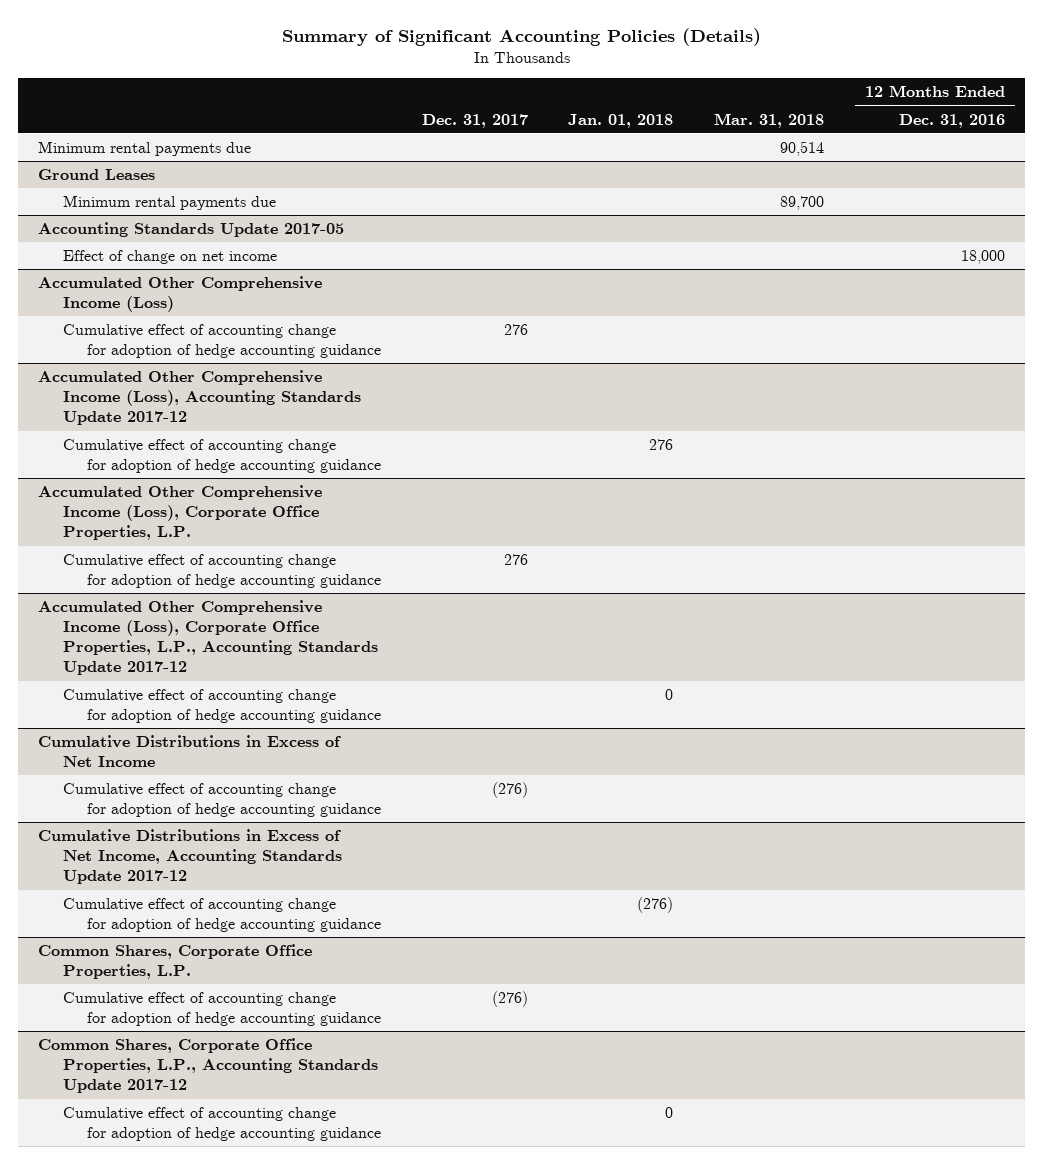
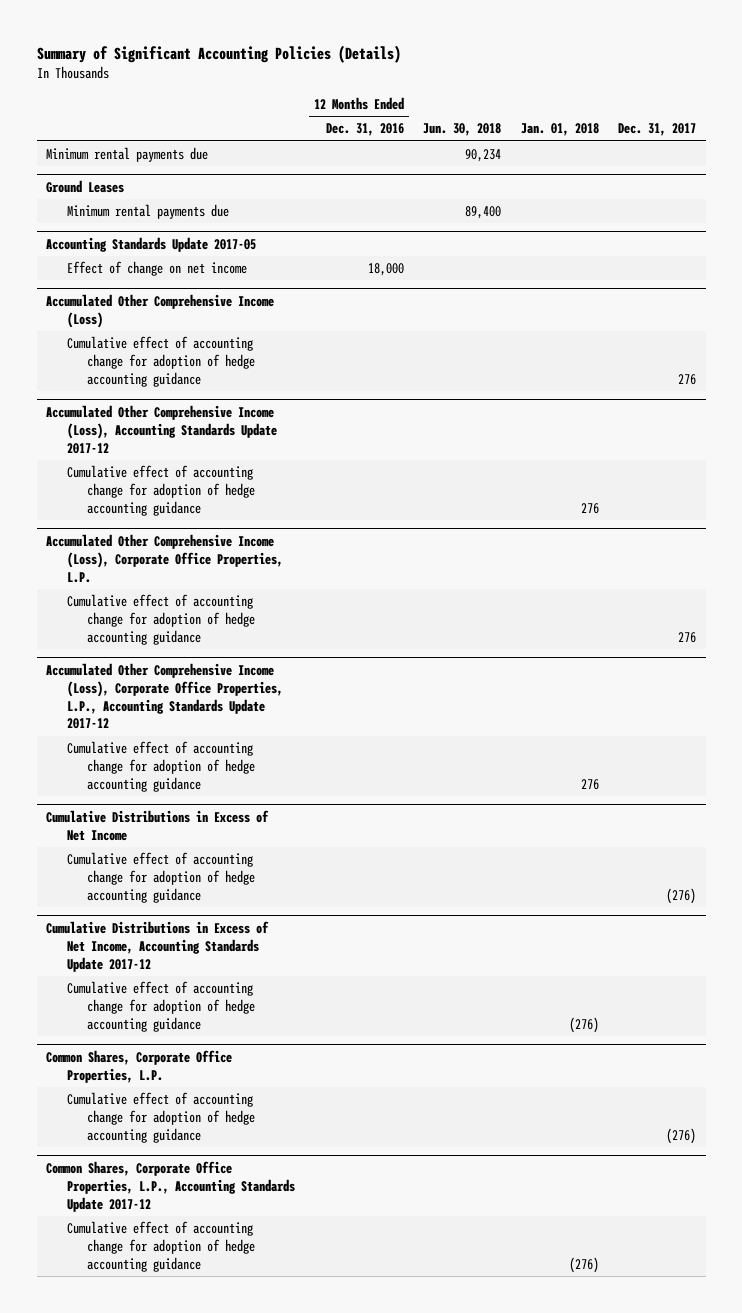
- | Dec. 31, 2017 | Jan. 01, 2018 | Mar. 31, 2018 | 12 Months Ended Dec. 31, 2016
+ | 12 Months Ended Dec. 31, 2016 | Jun. 30, 2018 | Jan. 01, 2018 | Dec. 31, 2017
@ Accumulated Other Comprehensive Income (Loss), Corporate Office Properties, L.P., Accounting Standards Update 2017-12
- Cumulative effect of accounting change for adoption of hedge accounting guidance | | 0 | |
+ Cumulative effect of accounting change for adoption of hedge accounting guidance | | | 276 |
@ Common Shares, Corporate Office Properties, L.P., Accounting Standards Update 2017-12
- Cumulative effect of accounting change for adoption of hedge accounting guidance | | 0 | |
+ Cumulative effect of accounting change for adoption of hedge accounting guidance | | | (276) |

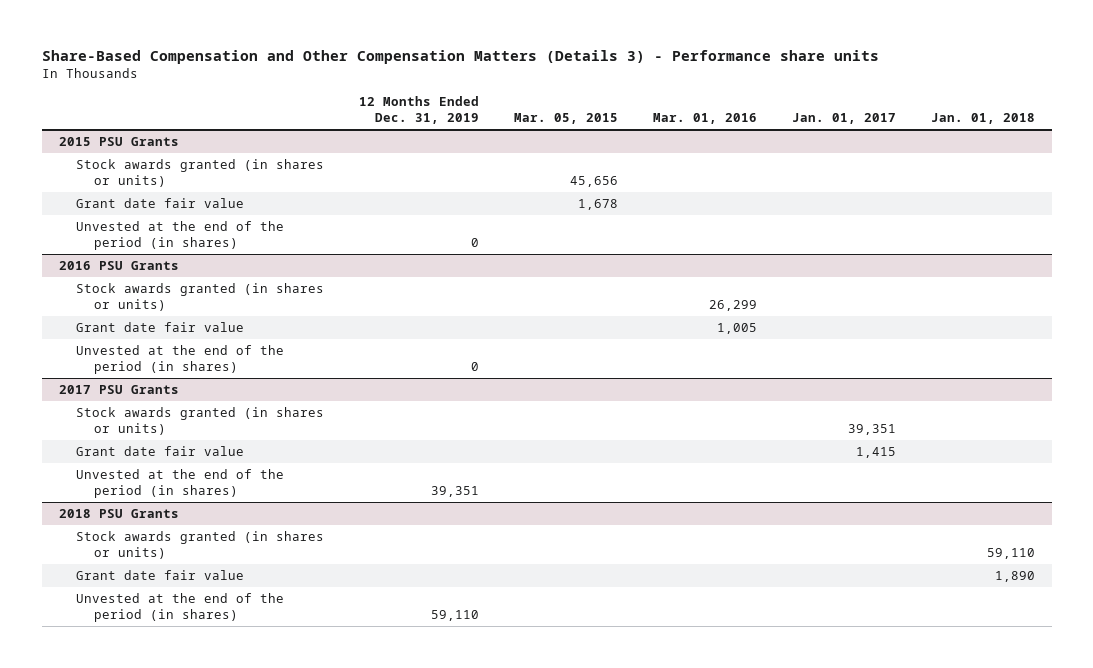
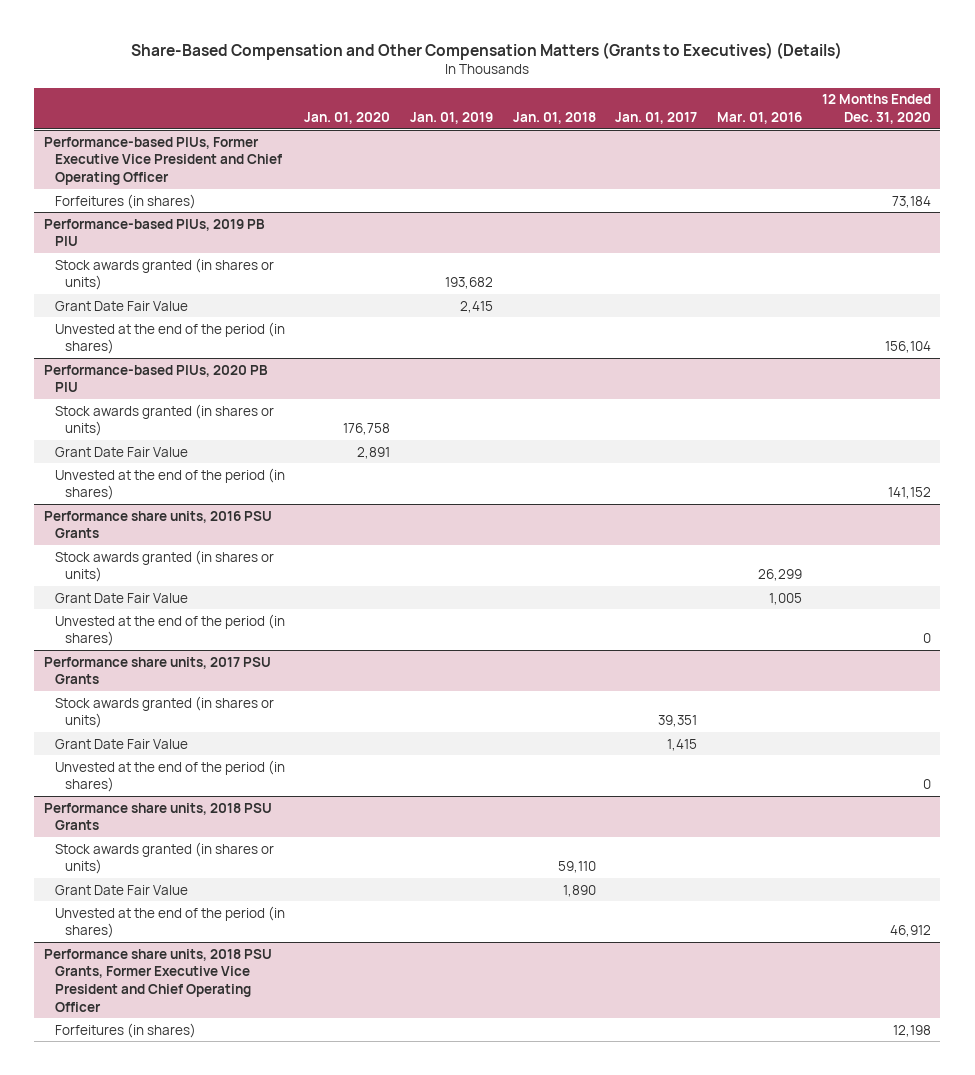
- Share-Based Compensation and Other Compensation Matters (Details 3) - Performance share units
+ Share-Based Compensation and Other Compensation Matters (Grants to Executives) (Details)
- | 12 Months Ended Dec. 31, 2019 | Mar. 05, 2015 | Mar. 01, 2016 | Jan. 01, 2017 | Jan. 01, 2018
+ | Jan. 01, 2020 | Jan. 01, 2019 | Jan. 01, 2018 | Jan. 01, 2017 | Mar. 01, 2016 | 12 Months Ended Dec. 31, 2020
- 2015 PSU Grants
- Stock awards granted (in shares or units) | | 45,656 | | |
- Grant date fair value | | 1,678 | | |
- Unvested at the end of the period (in shares) | 0 | | | |
- 2016 PSU Grants
+ Performance-based PIUs, Former Executive Vice President and Chief Operating Officer
+ Forfeitures (in shares) | | | | | | 73,184
+ Performance-based PIUs, 2019 PB PIU
+ Stock awards granted (in shares or units) | | 193,682 | | | |
+ Grant Date Fair Value | | 2,415 | | | |
+ Unvested at the end of the period (in shares) | | | | | | 156,104
+ Performance-based PIUs, 2020 PB PIU
+ Stock awards granted (in shares or units) | 176,758 | | | | |
+ Grant Date Fair Value | 2,891 | | | | |
+ Unvested at the end of the period (in shares) | | | | | | 141,152
+ Performance share units, 2016 PSU Grants
- Grant date fair value | | | 1,005 | |
+ Grant Date Fair Value | | | | | 1,005 |
- 2017 PSU Grants
+ Performance share units, 2017 PSU Grants
- Grant date fair value | | | | 1,415 |
+ Grant Date Fair Value | | | | 1,415 | |
- 2018 PSU Grants
+ Performance share units, 2018 PSU Grants
- Grant date fair value | | | | | 1,890
+ Grant Date Fair Value | | | 1,890 | | |
+ Performance share units, 2018 PSU Grants, Former Executive Vice President and Chief Operating Officer
+ Forfeitures (in shares) | | | | | | 12,198

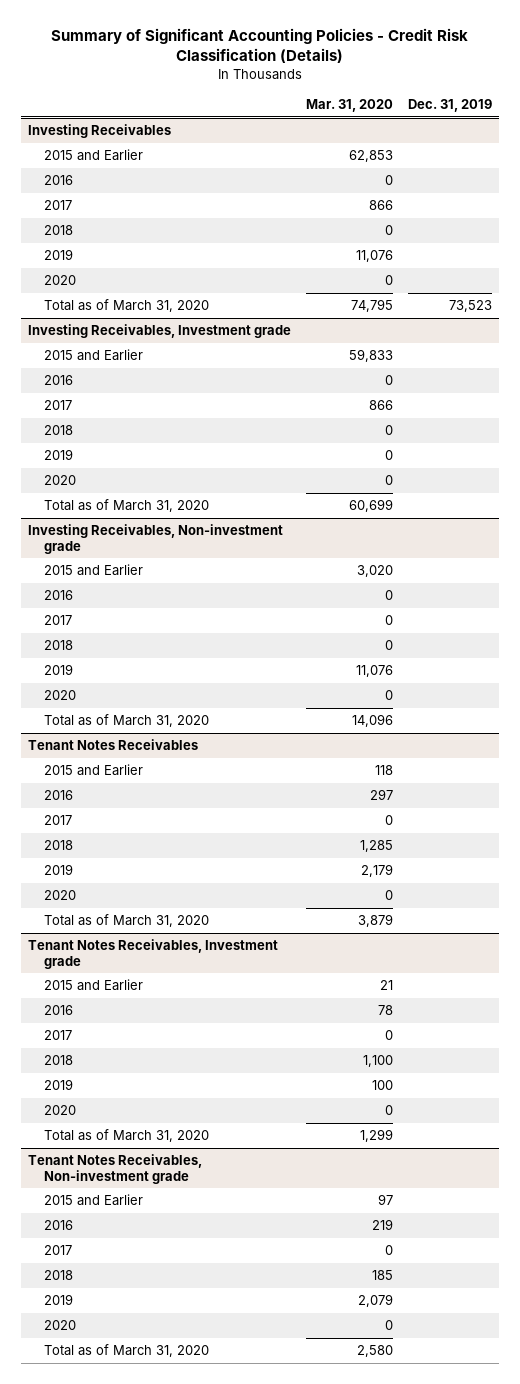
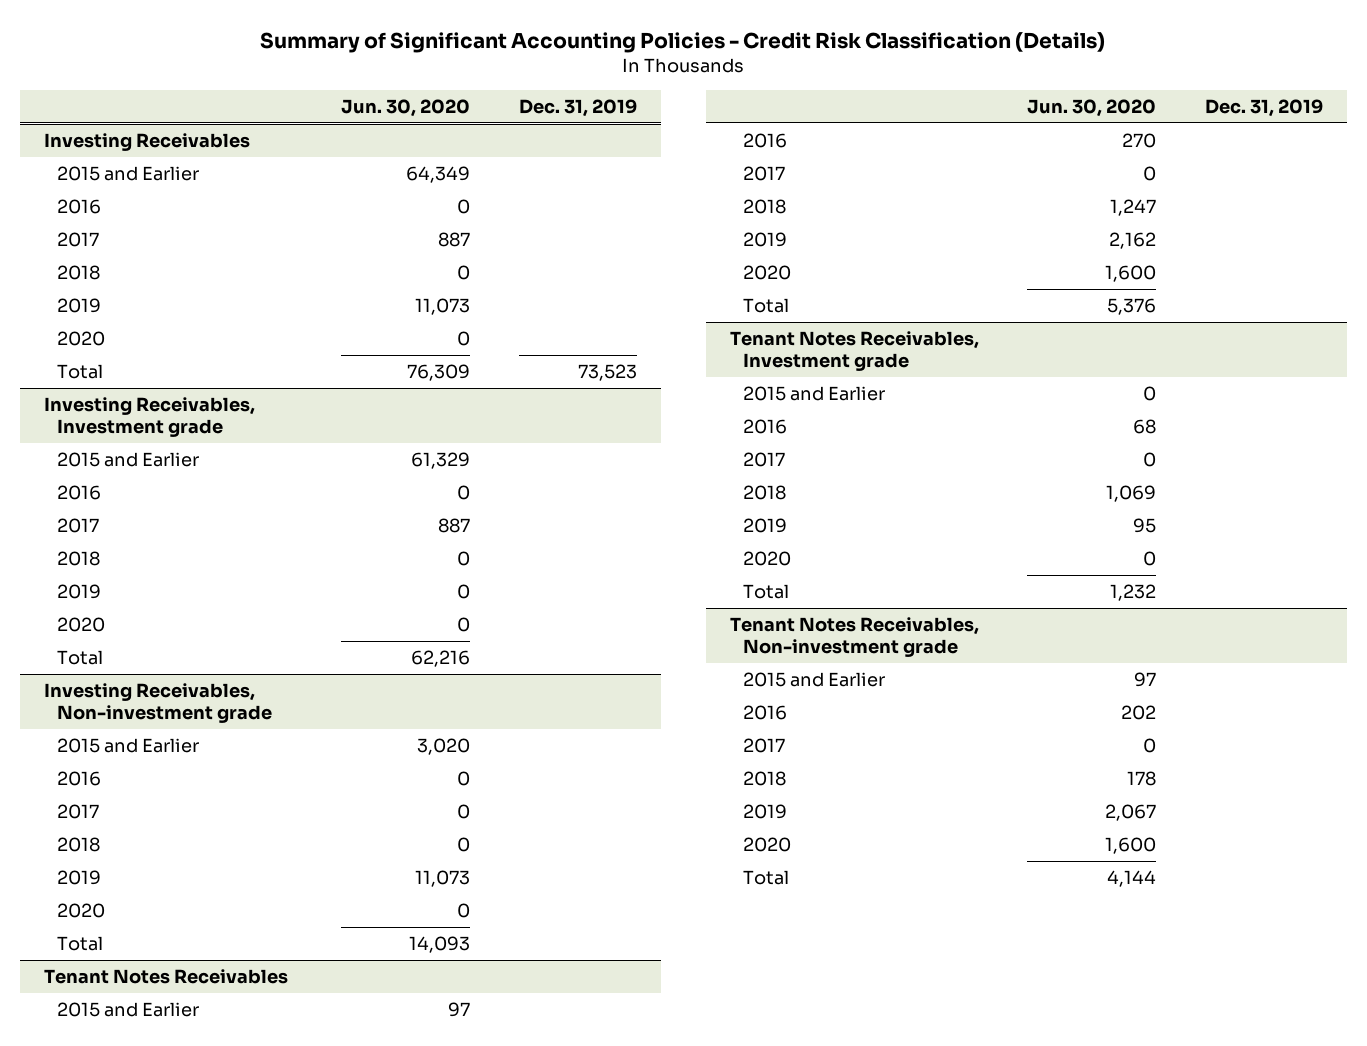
- | Mar. 31, 2020 | Dec. 31, 2019
+ | Jun. 30, 2020 | Dec. 31, 2019
@ Investing Receivables
- Total as of March 31, 2020 | 74,795 | 73,523
+ Total | 76,309 | 73,523
@ Investing Receivables, Investment grade
- Total as of March 31, 2020 | 60,699 |
+ Total | 62,216 |
@ Investing Receivables, Non-investment grade
- Total as of March 31, 2020 | 14,096 |
+ Total | 14,093 |
@ Tenant Notes Receivables
- Total as of March 31, 2020 | 3,879 |
+ Total | 5,376 |
@ Tenant Notes Receivables, Investment grade
- Total as of March 31, 2020 | 1,299 |
+ Total | 1,232 |
@ Tenant Notes Receivables, Non-investment grade
- Total as of March 31, 2020 | 2,580 |
+ Total | 4,144 |

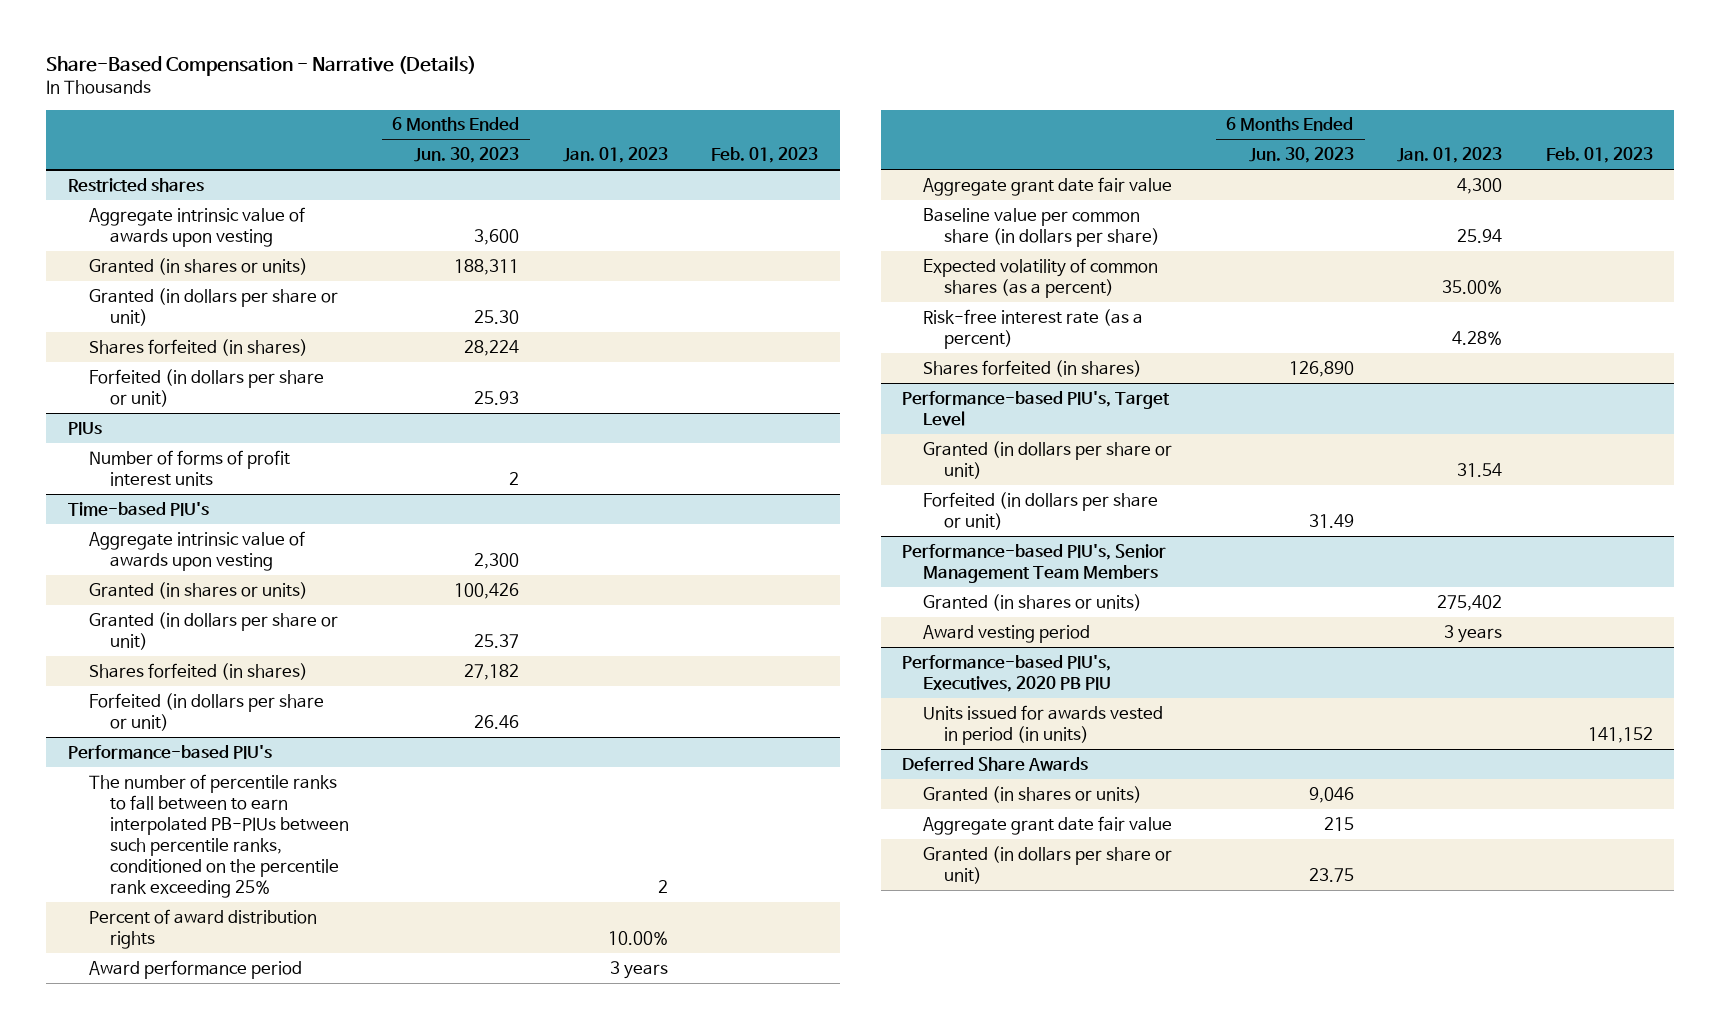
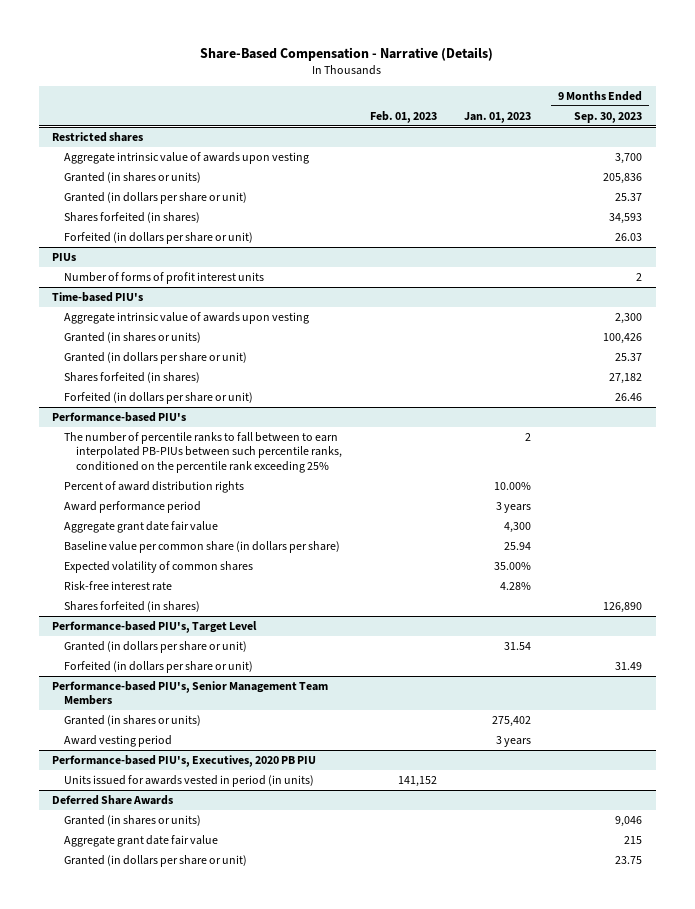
- | 6 Months Ended Jun. 30, 2023 | Jan. 01, 2023 | Feb. 01, 2023
+ | Feb. 01, 2023 | Jan. 01, 2023 | 9 Months Ended Sep. 30, 2023
@ Performance-based PIU's
- Expected volatility of common shares (as a percent) | | 35.00% |
- Risk-free interest rate (as a percent) | | 4.28% |
+ Expected volatility of common shares | | 35.00% |
+ Risk-free interest rate | | 4.28% |

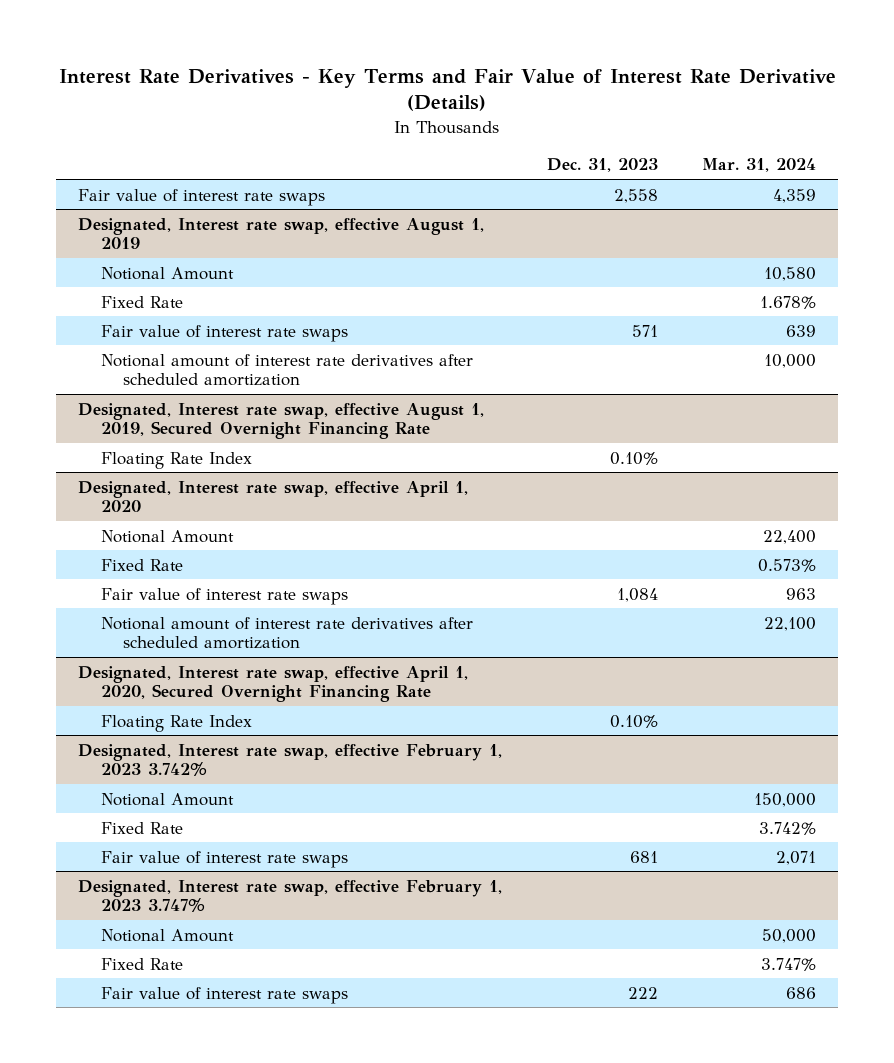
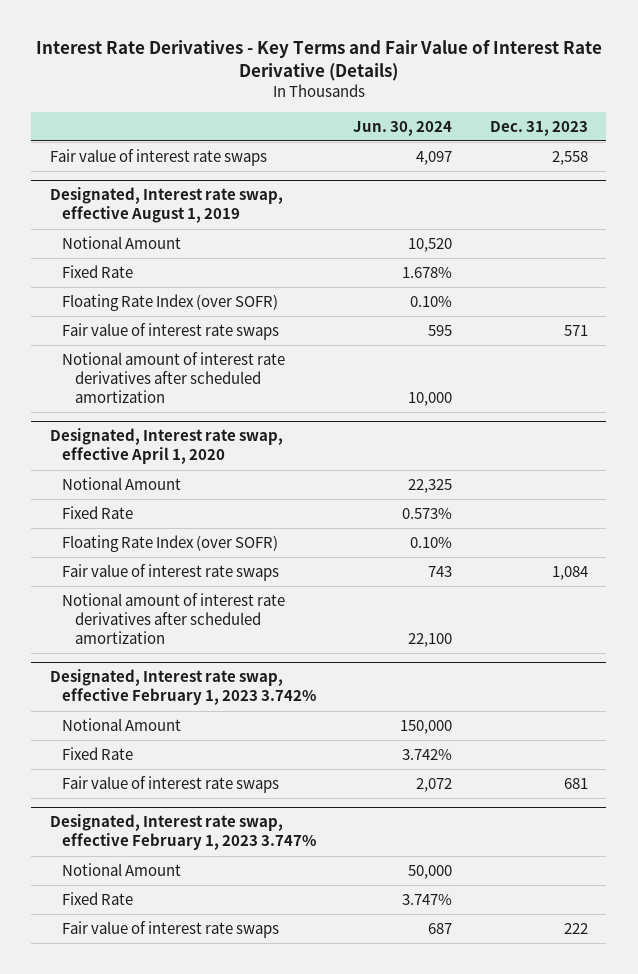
- | Dec. 31, 2023 | Mar. 31, 2024
+ | Jun. 30, 2024 | Dec. 31, 2023
@ Designated, Interest rate swap, effective August 1, 2019
+ Floating Rate Index (over SOFR) | 0.10% |
- Designated, Interest rate swap, effective August 1, 2019, Secured Overnight Financing Rate
- Floating Rate Index | 0.10% |
@ Designated, Interest rate swap, effective April 1, 2020
+ Floating Rate Index (over SOFR) | 0.10% |
- Designated, Interest rate swap, effective April 1, 2020, Secured Overnight Financing Rate
- Floating Rate Index | 0.10% |

